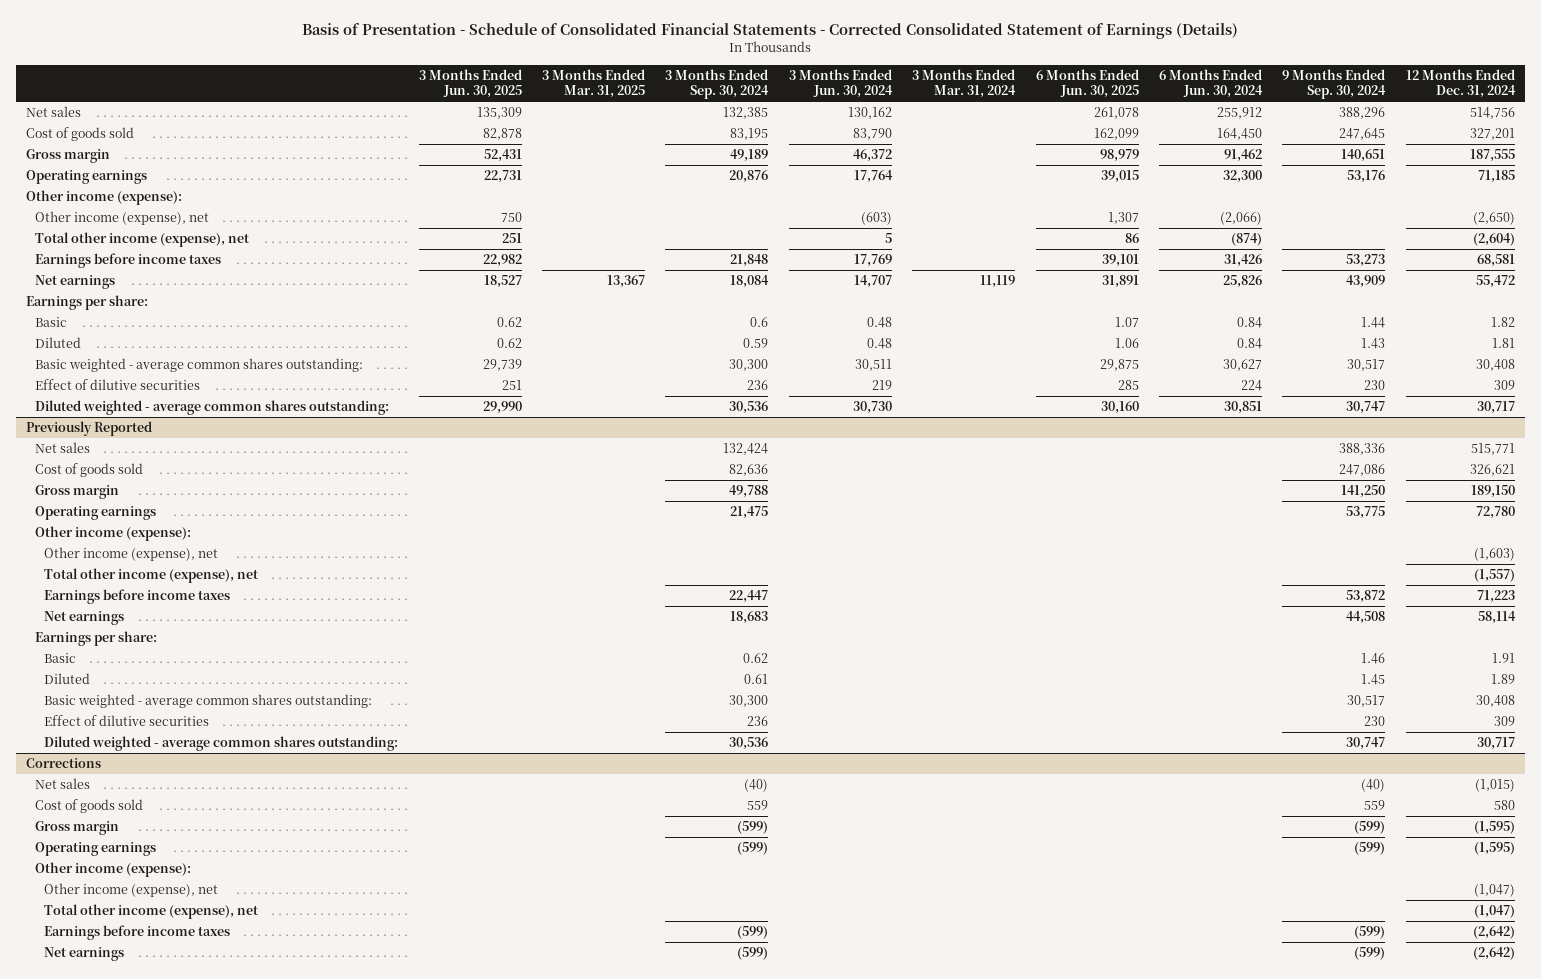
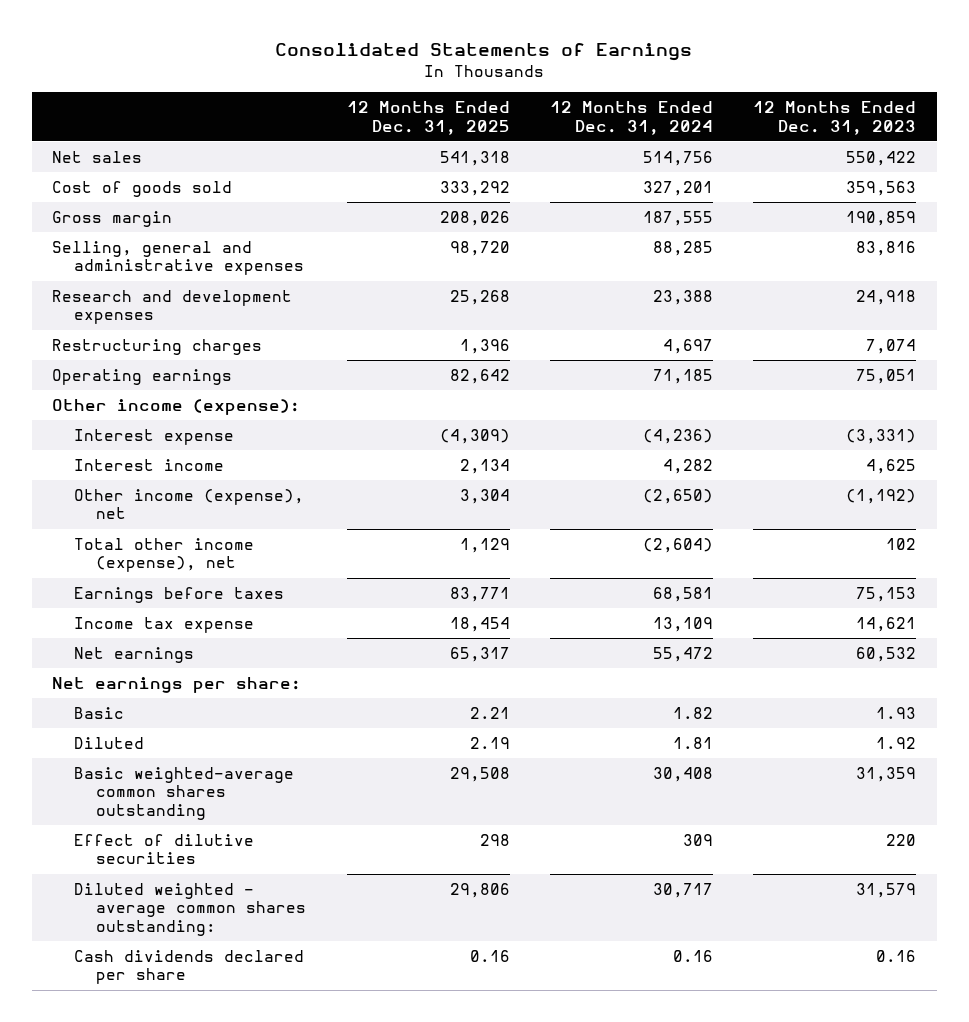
- Basis of Presentation - Schedule of Consolidated Financial Statements - Corrected Consolidated Statement of Earnings (Details)
+ Consolidated Statements of Earnings
- | 3 Months Ended Jun. 30, 2025 | 3 Months Ended Mar. 31, 2025 | 3 Months Ended Sep. 30, 2024 | 3 Months Ended Jun. 30, 2024 | 3 Months Ended Mar. 31, 2024 | 6 Months Ended Jun. 30, 2025 | 6 Months Ended Jun. 30, 2024 | 9 Months Ended Sep. 30, 2024 | 12 Months Ended Dec. 31, 2024
+ | 12 Months Ended Dec. 31, 2025 | 12 Months Ended Dec. 31, 2024 | 12 Months Ended Dec. 31, 2023
+ Selling, general and administrative expenses | 98,720 | 88,285 | 83,816
+ Research and development expenses | 25,268 | 23,388 | 24,918
+ Restructuring charges | 1,396 | 4,697 | 7,074
+ Interest expense | (4,309) | (4,236) | (3,331)
+ Interest income | 2,134 | 4,282 | 4,625
- Earnings before income taxes | 22,982 | | 21,848 | 17,769 | | 39,101 | 31,426 | 53,273 | 68,581
+ Earnings before taxes | 83,771 | 68,581 | 75,153
+ Income tax expense | 18,454 | 13,109 | 14,621
- Earnings per share:
+ Net earnings per share:
- Basic weighted - average common shares outstanding: | 29,739 | | 30,300 | 30,511 | | 29,875 | 30,627 | 30,517 | 30,408
- Effect of dilutive securities | 251 | | 236 | 219 | | 285 | 224 | 230 | 309
- Diluted weighted - average common shares outstanding: | 29,990 | | 30,536 | 30,730 | | 30,160 | 30,851 | 30,747 | 30,717
- Previously Reported
- Net sales | | | 132,424 | | | | | 388,336 | 515,771
- Cost of goods sold | | | 82,636 | | | | | 247,086 | 326,621
- Gross margin | | | 49,788 | | | | | 141,250 | 189,150
- Operating earnings | | | 21,475 | | | | | 53,775 | 72,780
- Other income (expense):
- Other income (expense), net | | | | | | | | | (1,603)
- Total other income (expense), net | | | | | | | | | (1,557)
- Earnings before income taxes | | | 22,447 | | | | | 53,872 | 71,223
- Net earnings | | | 18,683 | | | | | 44,508 | 58,114
- Earnings per share:
- Basic | | | 0.62 | | | | | 1.46 | 1.91
- Diluted | | | 0.61 | | | | | 1.45 | 1.89
- Basic weighted - average common shares outstanding: | | | 30,300 | | | | | 30,517 | 30,408
+ Basic weighted-average common shares outstanding | 29,508 | 30,408 | 31,359
- Corrections
- Net sales | | | (40) | | | | | (40) | (1,015)
- Cost of goods sold | | | 559 | | | | | 559 | 580
- Gross margin | | | (599) | | | | | (599) | (1,595)
- Operating earnings | | | (599) | | | | | (599) | (1,595)
- Other income (expense):
- Other income (expense), net | | | | | | | | | (1,047)
- Total other income (expense), net | | | | | | | | | (1,047)
- Earnings before income taxes | | | (599) | | | | | (599) | (2,642)
- Net earnings | | | (599) | | | | | (599) | (2,642)
+ Cash dividends declared per share | 0.16 | 0.16 | 0.16

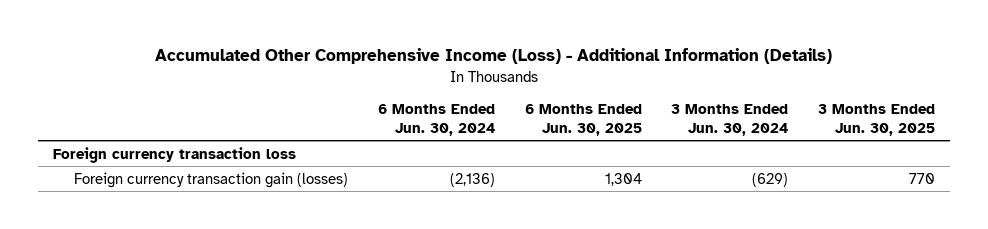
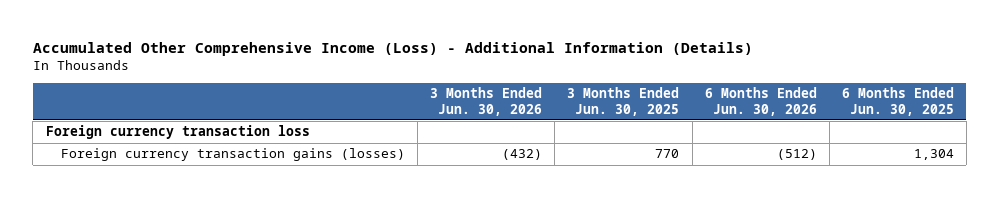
- | 6 Months Ended Jun. 30, 2024 | 6 Months Ended Jun. 30, 2025 | 3 Months Ended Jun. 30, 2024 | 3 Months Ended Jun. 30, 2025
+ | 3 Months Ended Jun. 30, 2026 | 3 Months Ended Jun. 30, 2025 | 6 Months Ended Jun. 30, 2026 | 6 Months Ended Jun. 30, 2025
- Foreign currency transaction gain (losses) | (2,136) | 1,304 | (629) | 770
+ Foreign currency transaction gains (losses) | (432) | 770 | (512) | 1,304

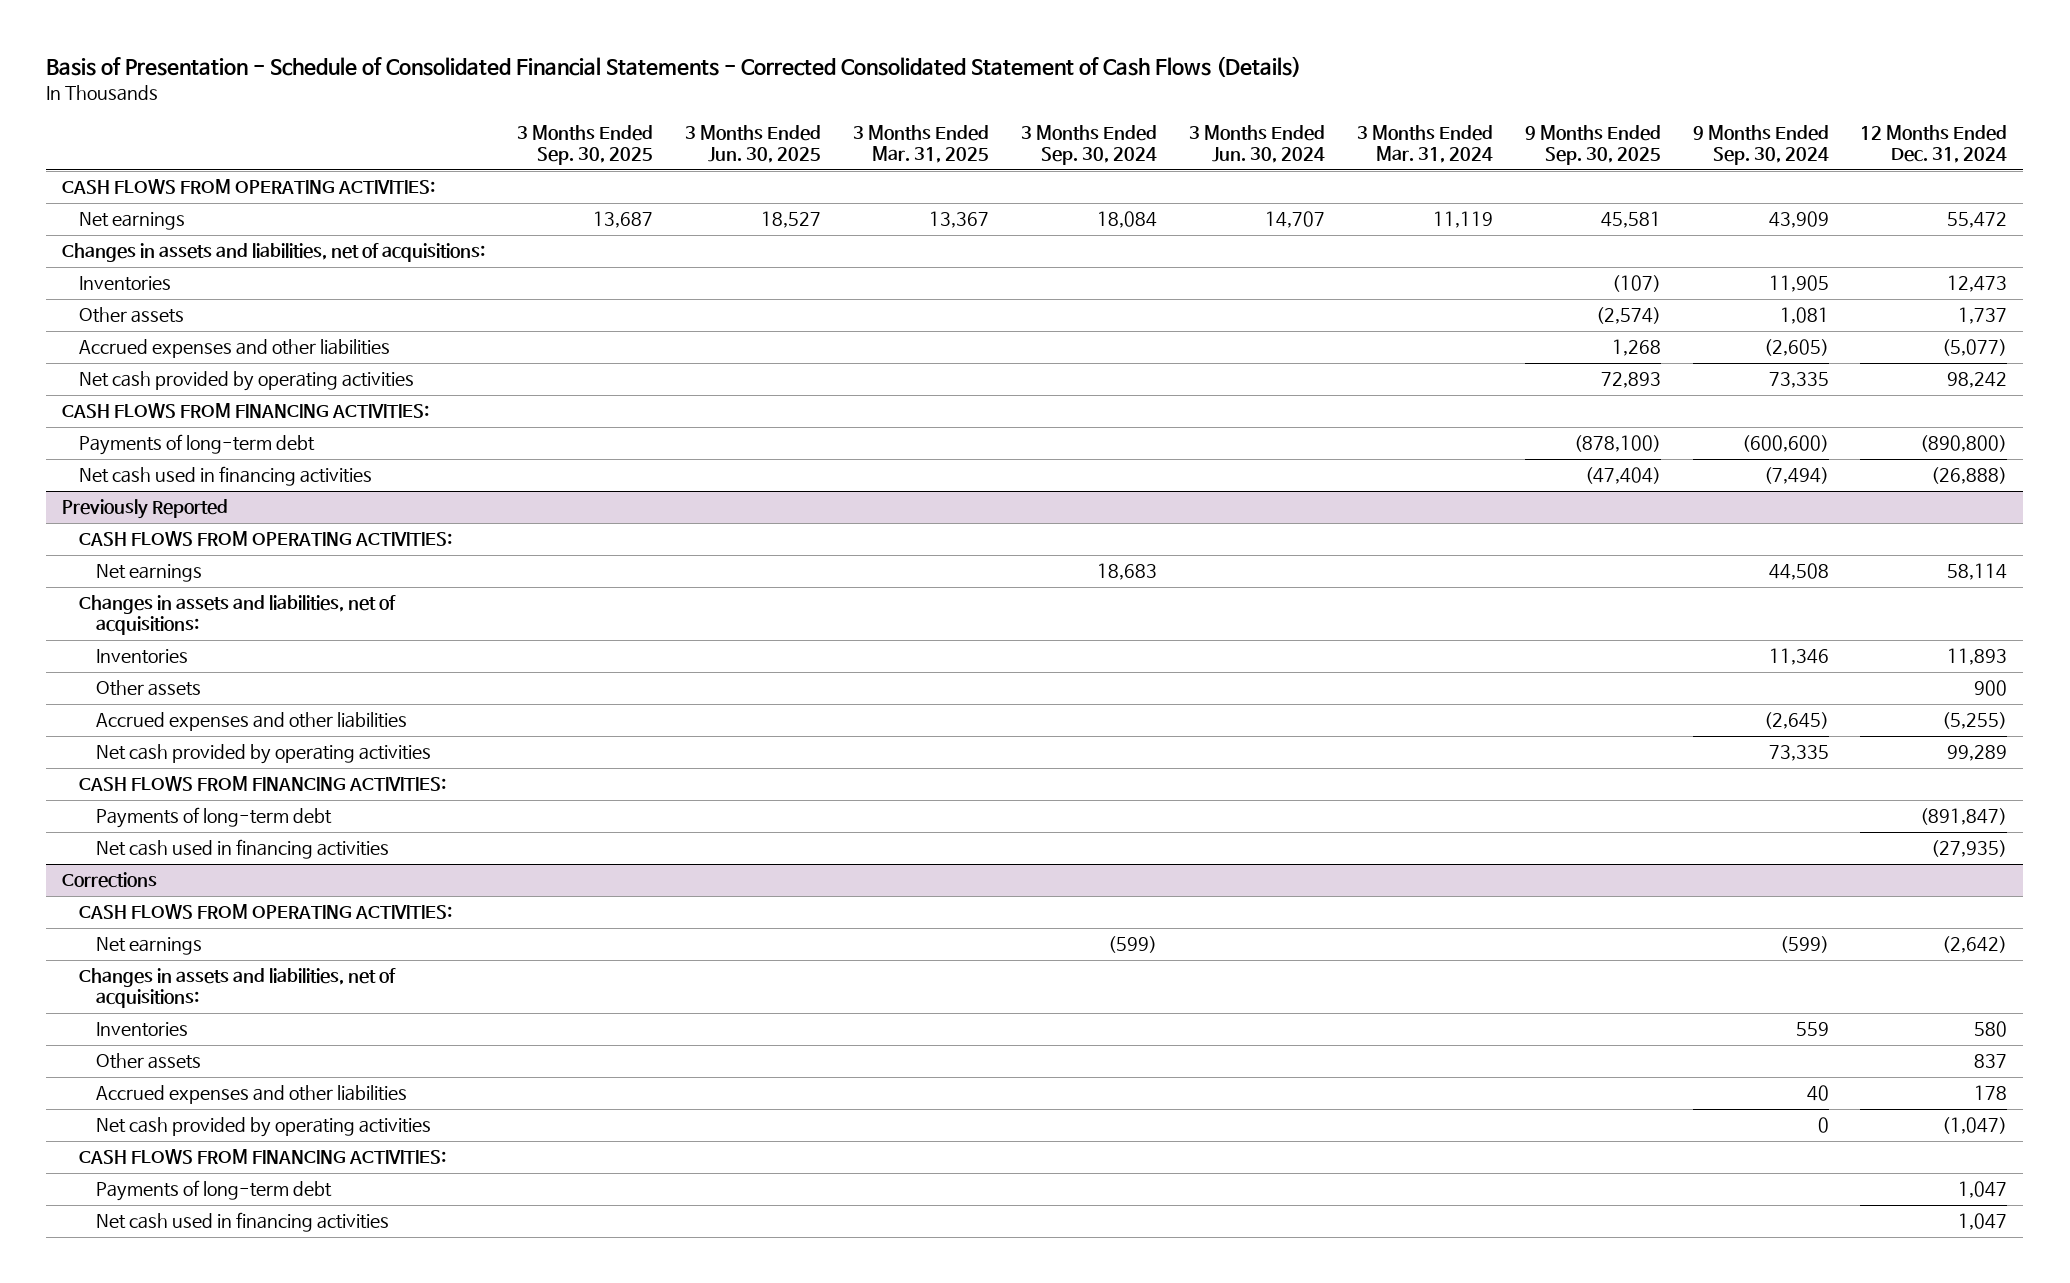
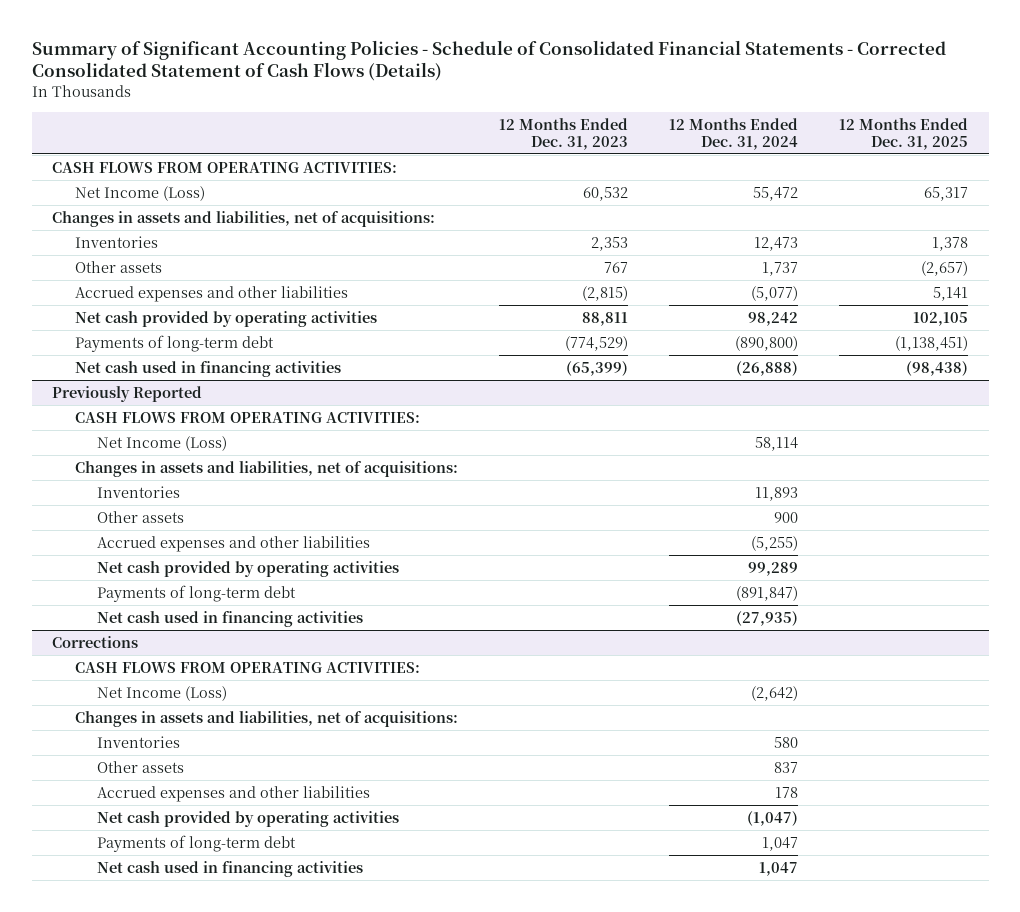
- Basis of Presentation - Schedule of Consolidated Financial Statements - Corrected Consolidated Statement of Cash Flows (Details)
+ Summary of Significant Accounting Policies - Schedule of Consolidated Financial Statements - Corrected Consolidated Statement of Cash Flows (Details)
- | 3 Months Ended Sep. 30, 2025 | 3 Months Ended Jun. 30, 2025 | 3 Months Ended Mar. 31, 2025 | 3 Months Ended Sep. 30, 2024 | 3 Months Ended Jun. 30, 2024 | 3 Months Ended Mar. 31, 2024 | 9 Months Ended Sep. 30, 2025 | 9 Months Ended Sep. 30, 2024 | 12 Months Ended Dec. 31, 2024
+ | 12 Months Ended Dec. 31, 2023 | 12 Months Ended Dec. 31, 2024 | 12 Months Ended Dec. 31, 2025
- Net earnings | 13,687 | 18,527 | 13,367 | 18,084 | 14,707 | 11,119 | 45,581 | 43,909 | 55,472
+ Net Income (Loss) | 60,532 | 55,472 | 65,317
- CASH FLOWS FROM FINANCING ACTIVITIES:
@ Previously Reported
- Net earnings | | | | 18,683 | | | | 44,508 | 58,114
+ Net Income (Loss) | | 58,114 |
- CASH FLOWS FROM FINANCING ACTIVITIES:
@ Corrections
- Net earnings | | | | (599) | | | | (599) | (2,642)
+ Net Income (Loss) | | (2,642) |
- CASH FLOWS FROM FINANCING ACTIVITIES:

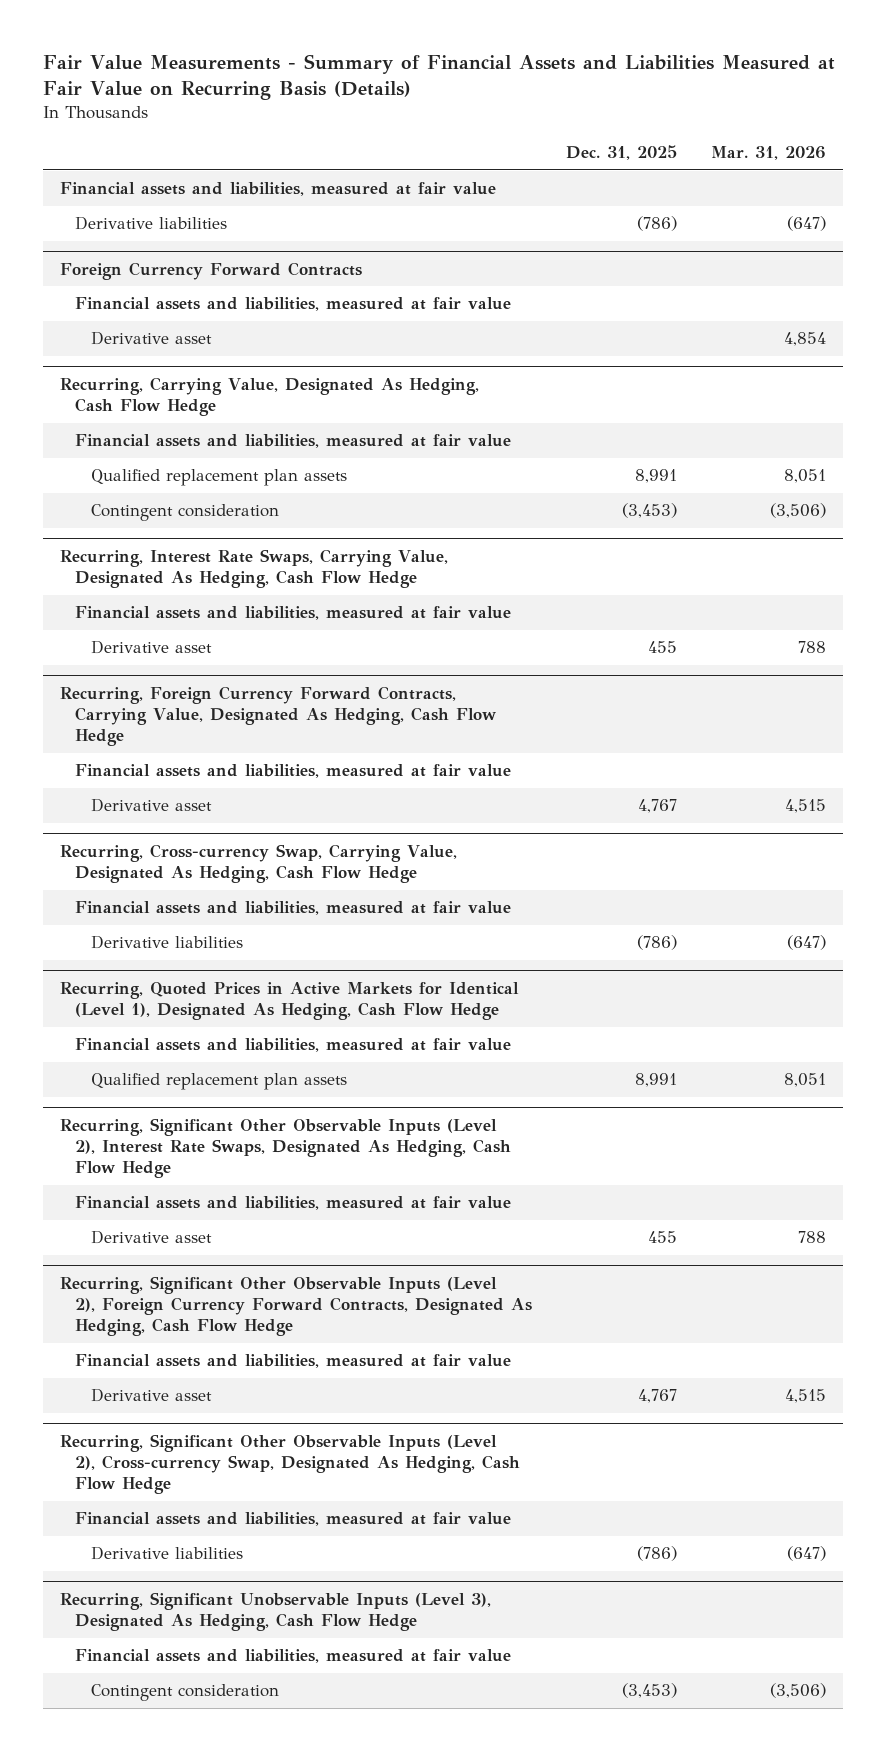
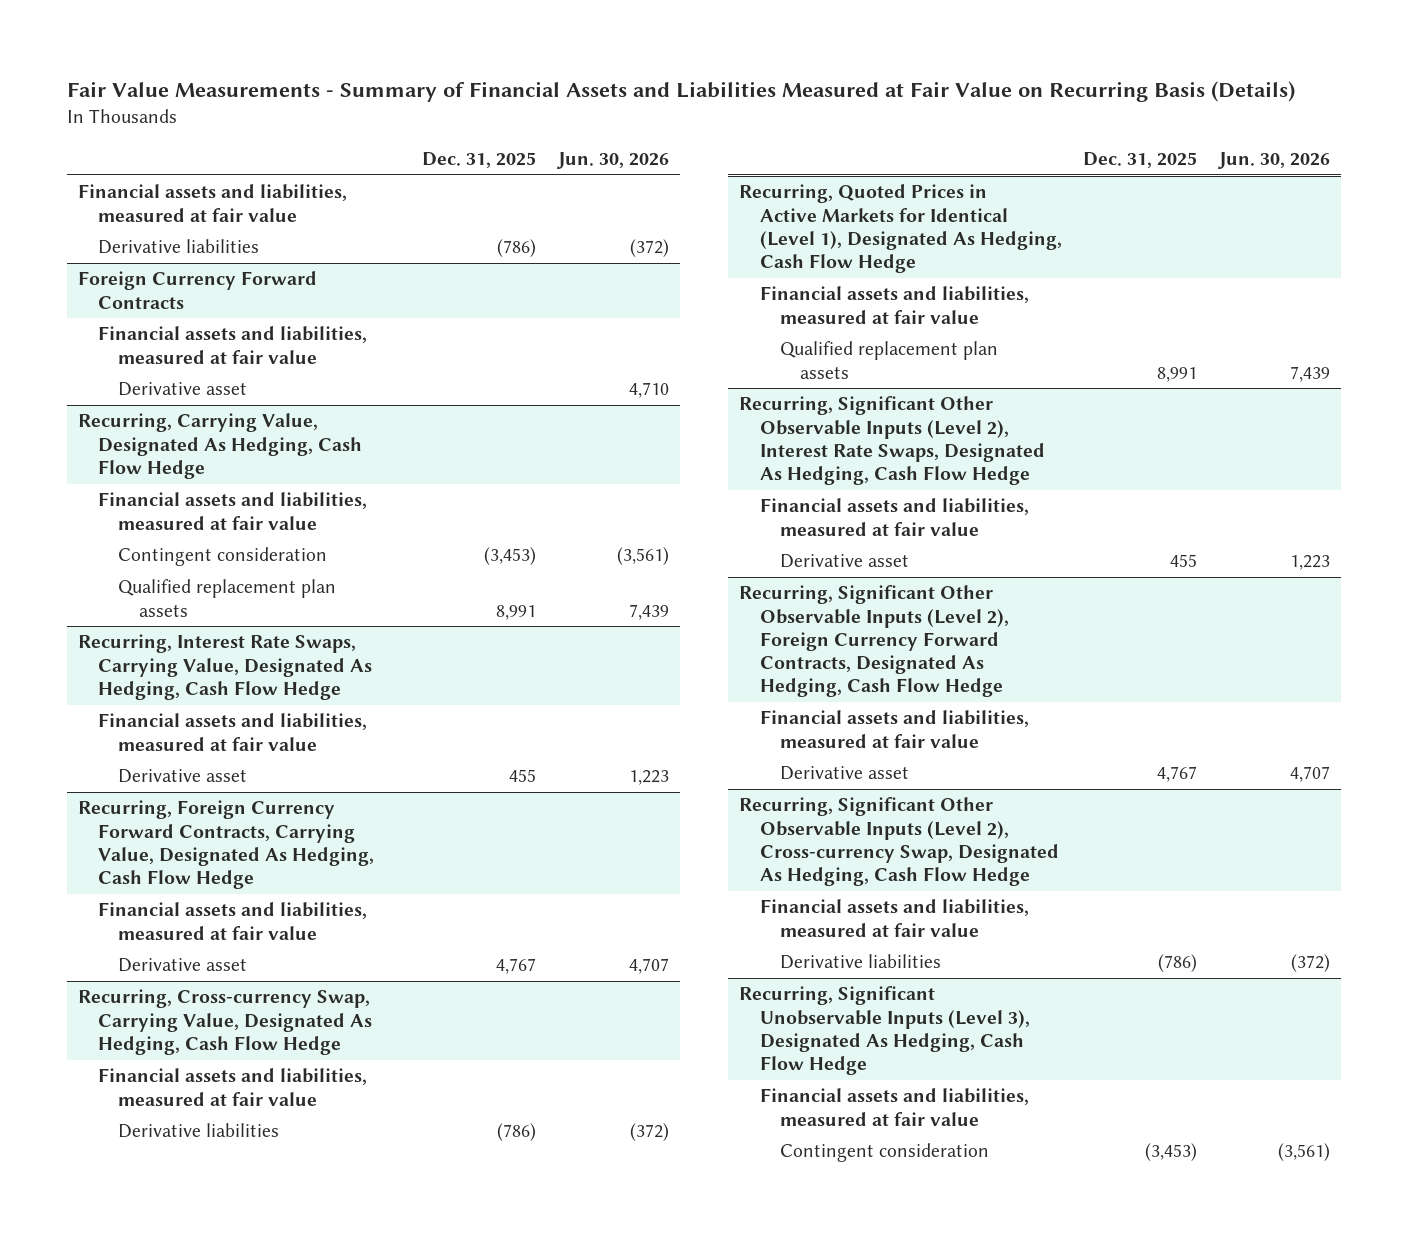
- | Dec. 31, 2025 | Mar. 31, 2026
+ | Dec. 31, 2025 | Jun. 30, 2026
@ Recurring, Carrying Value, Designated As Hedging, Cash Flow Hedge
moved down: Qualified replacement plan assets | 8,991 | 7,439

